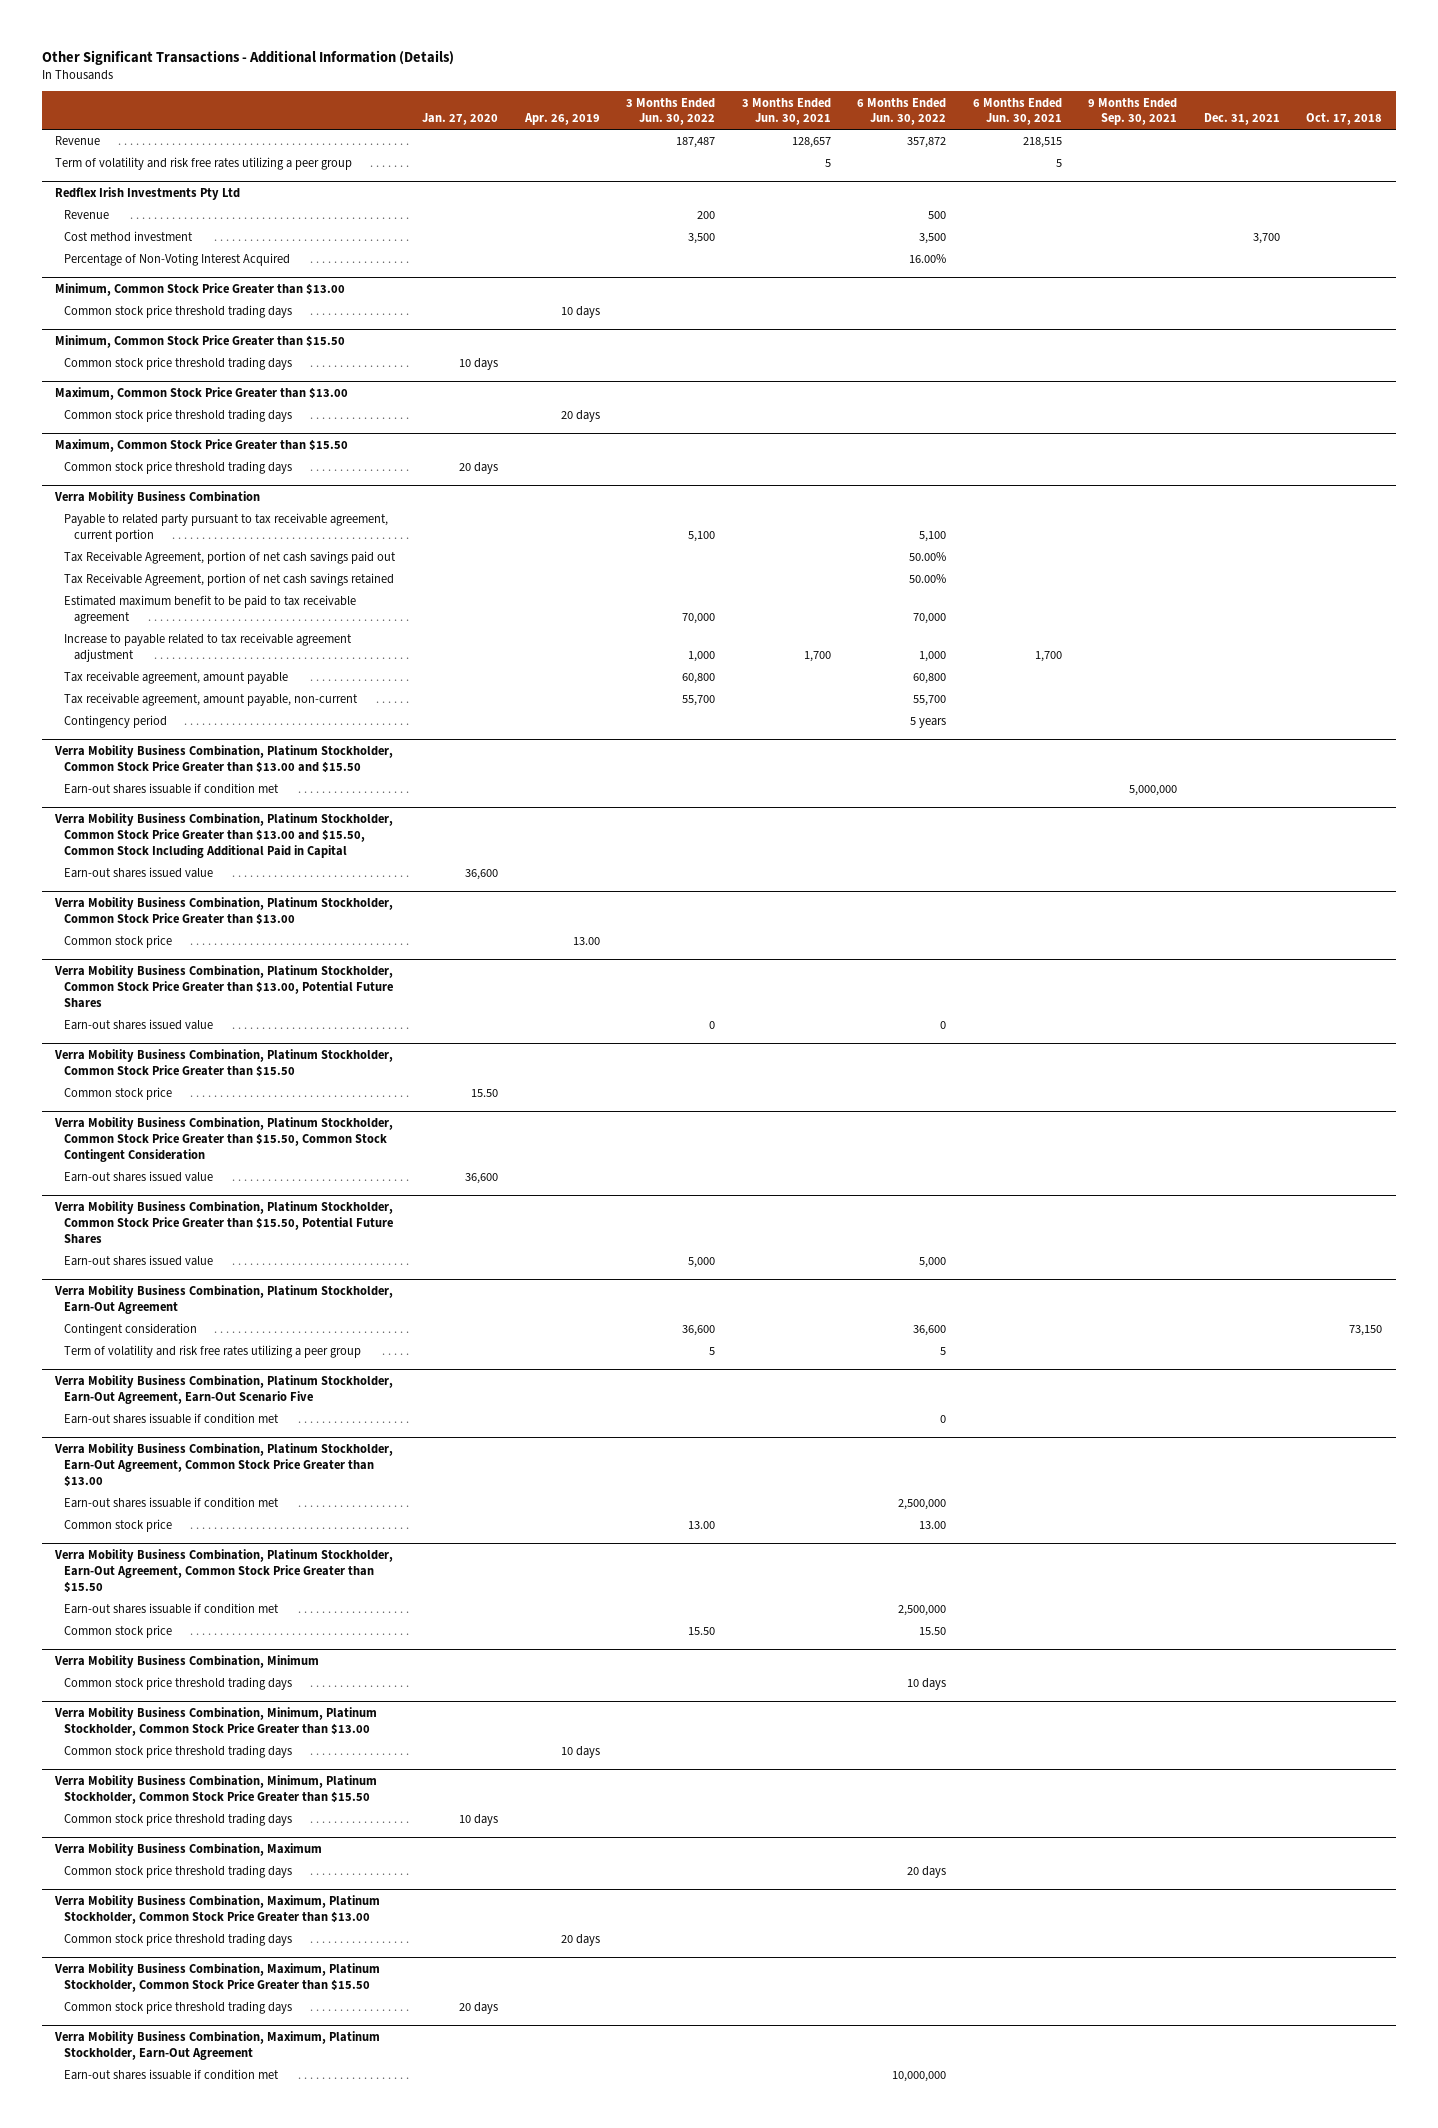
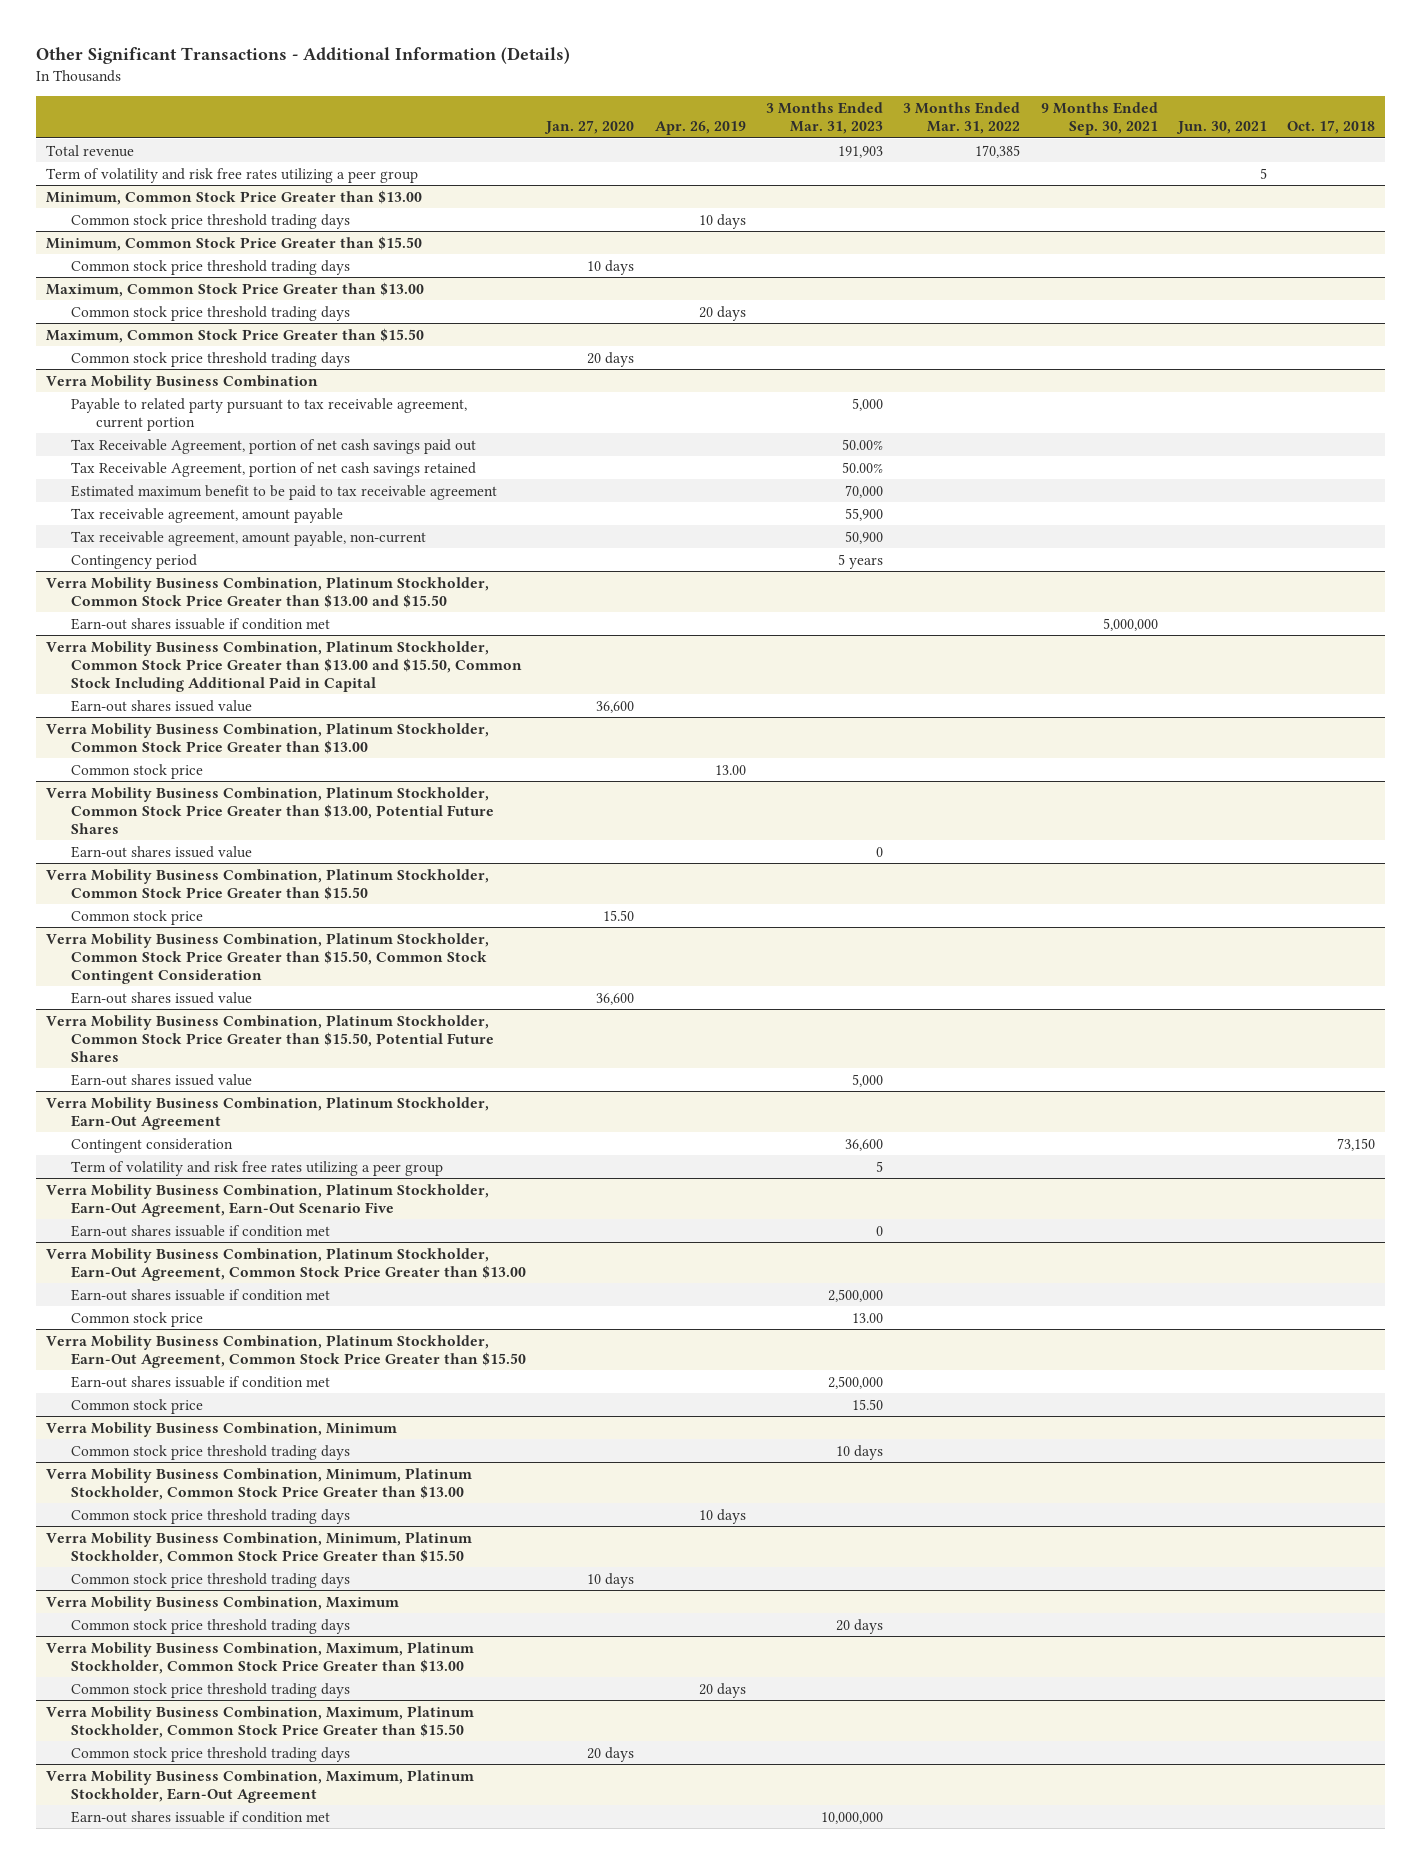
- | Jan. 27, 2020 | Apr. 26, 2019 | 3 Months Ended Jun. 30, 2022 | 3 Months Ended Jun. 30, 2021 | 6 Months Ended Jun. 30, 2022 | 6 Months Ended Jun. 30, 2021 | 9 Months Ended Sep. 30, 2021 | Dec. 31, 2021 | Oct. 17, 2018
+ | Jan. 27, 2020 | Apr. 26, 2019 | 3 Months Ended Mar. 31, 2023 | 3 Months Ended Mar. 31, 2022 | 9 Months Ended Sep. 30, 2021 | Jun. 30, 2021 | Oct. 17, 2018
- Revenue | | | 187,487 | 128,657 | 357,872 | 218,515 | | |
+ Total revenue | | | 191,903 | 170,385 | | |
- Redflex Irish Investments Pty Ltd
- Revenue | | | 200 | | 500 | | | |
- Cost method investment | | | 3,500 | | 3,500 | | | 3,700 |
- Percentage of Non-Voting Interest Acquired | | | | | 16.00% | | | |
@ Verra Mobility Business Combination
- Increase to payable related to tax receivable agreement adjustment | | | 1,000 | 1,700 | 1,000 | 1,700 | | |

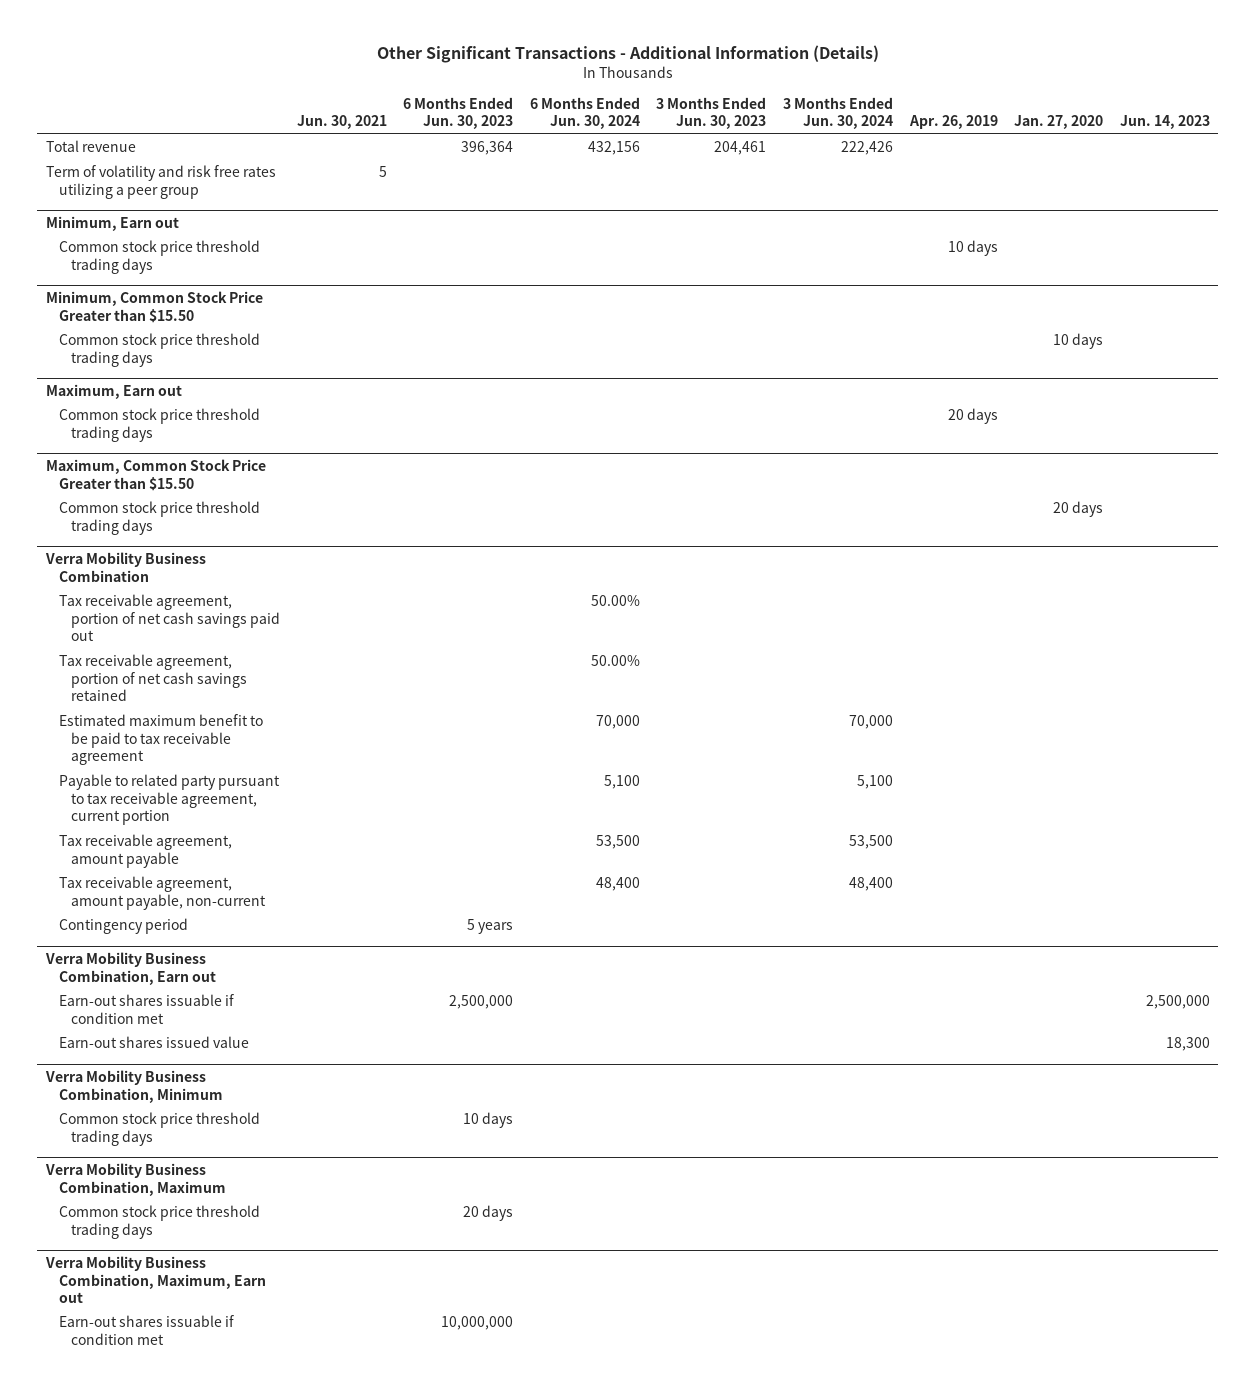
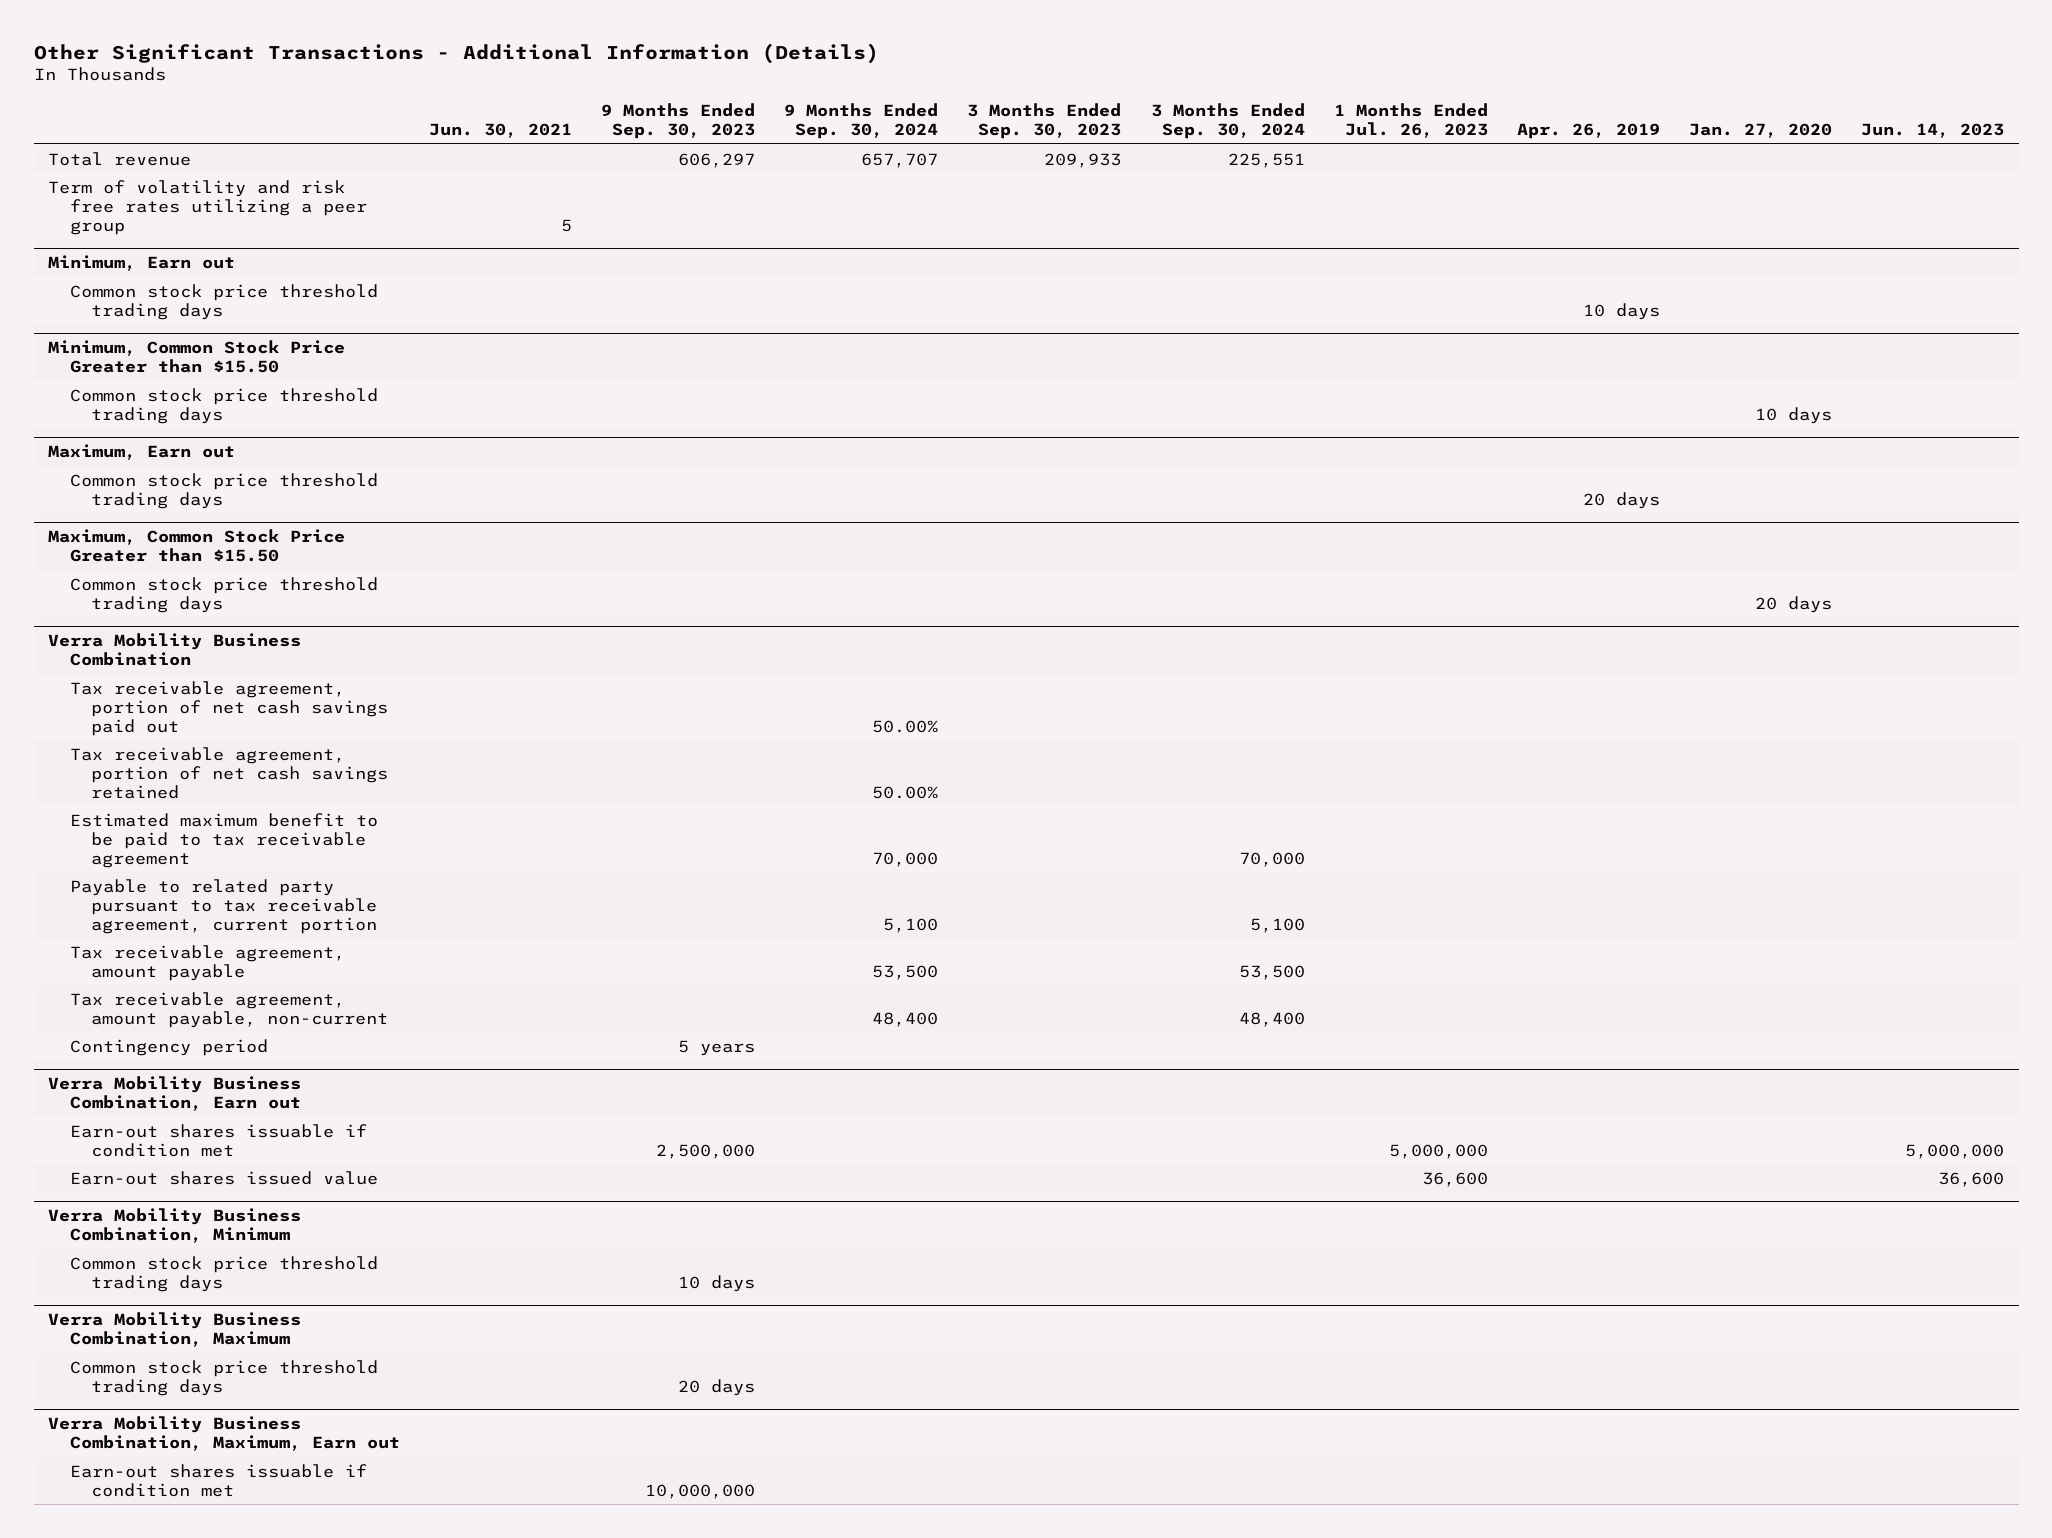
- | Jun. 30, 2021 | 6 Months Ended Jun. 30, 2023 | 6 Months Ended Jun. 30, 2024 | 3 Months Ended Jun. 30, 2023 | 3 Months Ended Jun. 30, 2024 | Apr. 26, 2019 | Jan. 27, 2020 | Jun. 14, 2023
+ | Jun. 30, 2021 | 9 Months Ended Sep. 30, 2023 | 9 Months Ended Sep. 30, 2024 | 3 Months Ended Sep. 30, 2023 | 3 Months Ended Sep. 30, 2024 | 1 Months Ended Jul. 26, 2023 | Apr. 26, 2019 | Jan. 27, 2020 | Jun. 14, 2023
@ Verra Mobility Business Combination, Earn out
- Earn-out shares issuable if condition met | | 2,500,000 | | | | | | 2,500,000
- Earn-out shares issued value | | | | | | | | 18,300
+ Earn-out shares issuable if condition met | | 2,500,000 | | | | 5,000,000 | | | 5,000,000
+ Earn-out shares issued value | | | | | | 36,600 | | | 36,600

